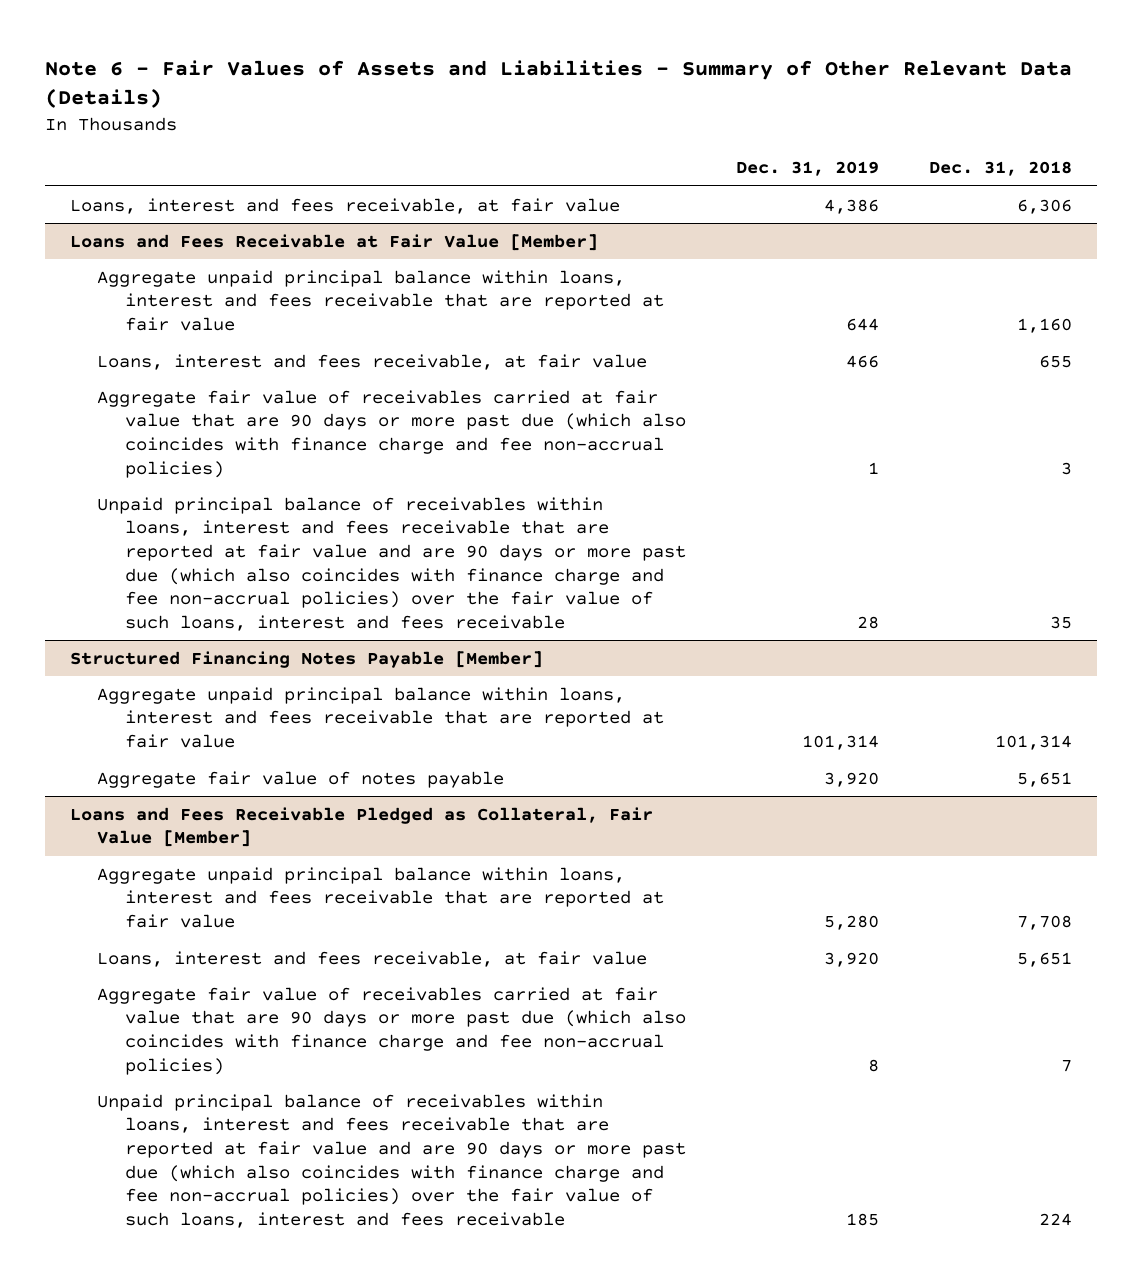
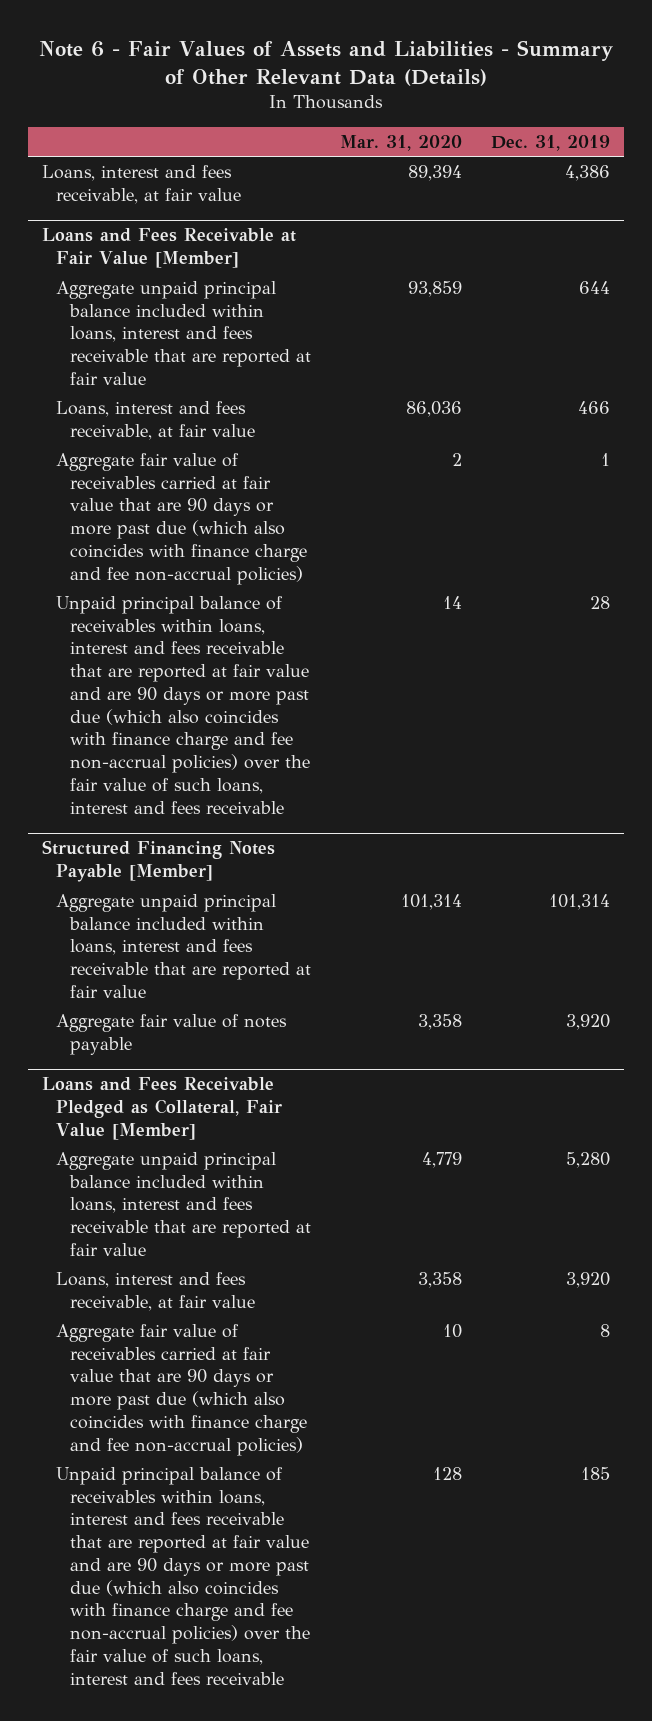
- | Dec. 31, 2019 | Dec. 31, 2018
+ | Mar. 31, 2020 | Dec. 31, 2019
@ Loans and Fees Receivable at Fair Value [Member]
- Aggregate unpaid principal balance within loans, interest and fees receivable that are reported at fair value | 644 | 1,160
+ Aggregate unpaid principal balance included within loans, interest and fees receivable that are reported at fair value | 93,859 | 644
@ Structured Financing Notes Payable [Member]
- Aggregate unpaid principal balance within loans, interest and fees receivable that are reported at fair value | 101,314 | 101,314
+ Aggregate unpaid principal balance included within loans, interest and fees receivable that are reported at fair value | 101,314 | 101,314
@ Loans and Fees Receivable Pledged as Collateral, Fair Value [Member]
- Aggregate unpaid principal balance within loans, interest and fees receivable that are reported at fair value | 5,280 | 7,708
+ Aggregate unpaid principal balance included within loans, interest and fees receivable that are reported at fair value | 4,779 | 5,280

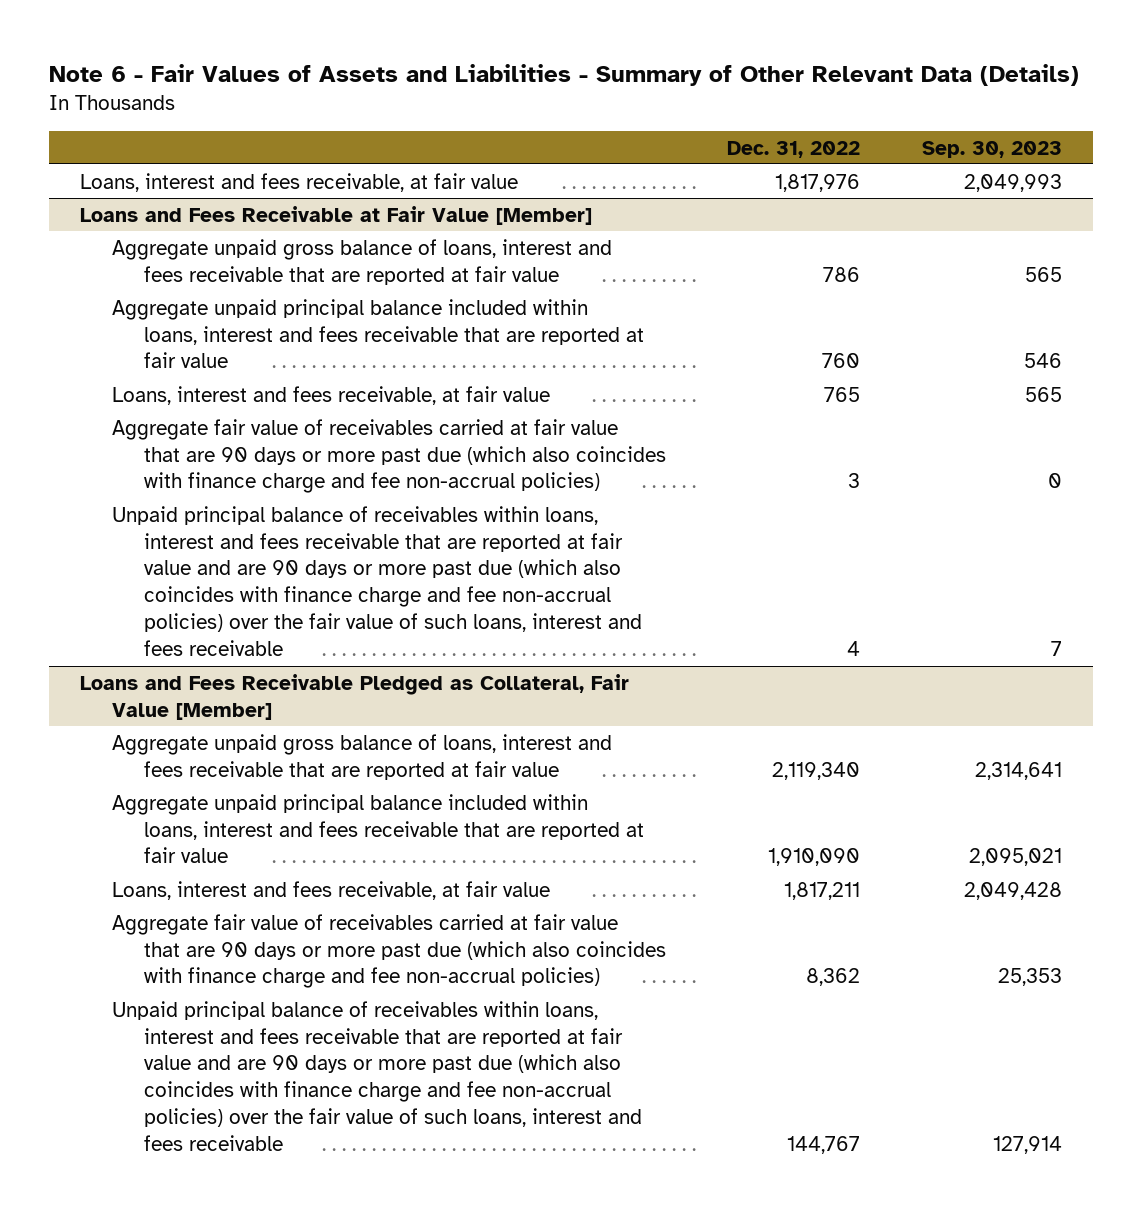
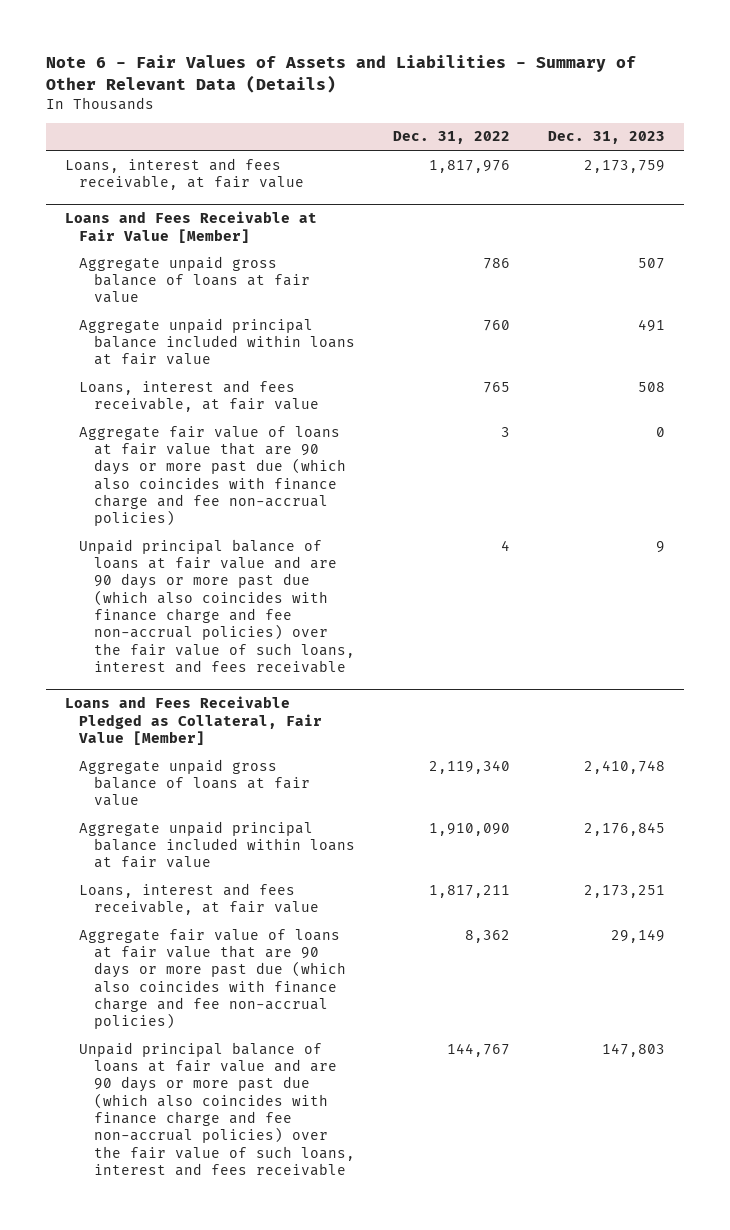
- | Dec. 31, 2022 | Sep. 30, 2023
+ | Dec. 31, 2022 | Dec. 31, 2023
@ Loans and Fees Receivable at Fair Value [Member]
- Aggregate unpaid gross balance of loans, interest and fees receivable that are reported at fair value | 786 | 565
- Aggregate unpaid principal balance included within loans, interest and fees receivable that are reported at fair value | 760 | 546
+ Aggregate unpaid gross balance of loans at fair value | 786 | 507
+ Aggregate unpaid principal balance included within loans at fair value | 760 | 491
- Aggregate fair value of receivables carried at fair value that are 90 days or more past due (which also coincides with finance charge and fee non-accrual policies) | 3 | 0
- Unpaid principal balance of receivables within loans, interest and fees receivable that are reported at fair value and are 90 days or more past due (which also coincides with finance charge and fee non-accrual policies) over the fair value of such loans, interest and fees receivable | 4 | 7
+ Aggregate fair value of loans at fair value that are 90 days or more past due (which also coincides with finance charge and fee non-accrual policies) | 3 | 0
+ Unpaid principal balance of loans at fair value and are 90 days or more past due (which also coincides with finance charge and fee non-accrual policies) over the fair value of such loans, interest and fees receivable | 4 | 9
@ Loans and Fees Receivable Pledged as Collateral, Fair Value [Member]
- Aggregate unpaid gross balance of loans, interest and fees receivable that are reported at fair value | 2,119,340 | 2,314,641
- Aggregate unpaid principal balance included within loans, interest and fees receivable that are reported at fair value | 1,910,090 | 2,095,021
+ Aggregate unpaid gross balance of loans at fair value | 2,119,340 | 2,410,748
+ Aggregate unpaid principal balance included within loans at fair value | 1,910,090 | 2,176,845
- Aggregate fair value of receivables carried at fair value that are 90 days or more past due (which also coincides with finance charge and fee non-accrual policies) | 8,362 | 25,353
- Unpaid principal balance of receivables within loans, interest and fees receivable that are reported at fair value and are 90 days or more past due (which also coincides with finance charge and fee non-accrual policies) over the fair value of such loans, interest and fees receivable | 144,767 | 127,914
+ Aggregate fair value of loans at fair value that are 90 days or more past due (which also coincides with finance charge and fee non-accrual policies) | 8,362 | 29,149
+ Unpaid principal balance of loans at fair value and are 90 days or more past due (which also coincides with finance charge and fee non-accrual policies) over the fair value of such loans, interest and fees receivable | 144,767 | 147,803

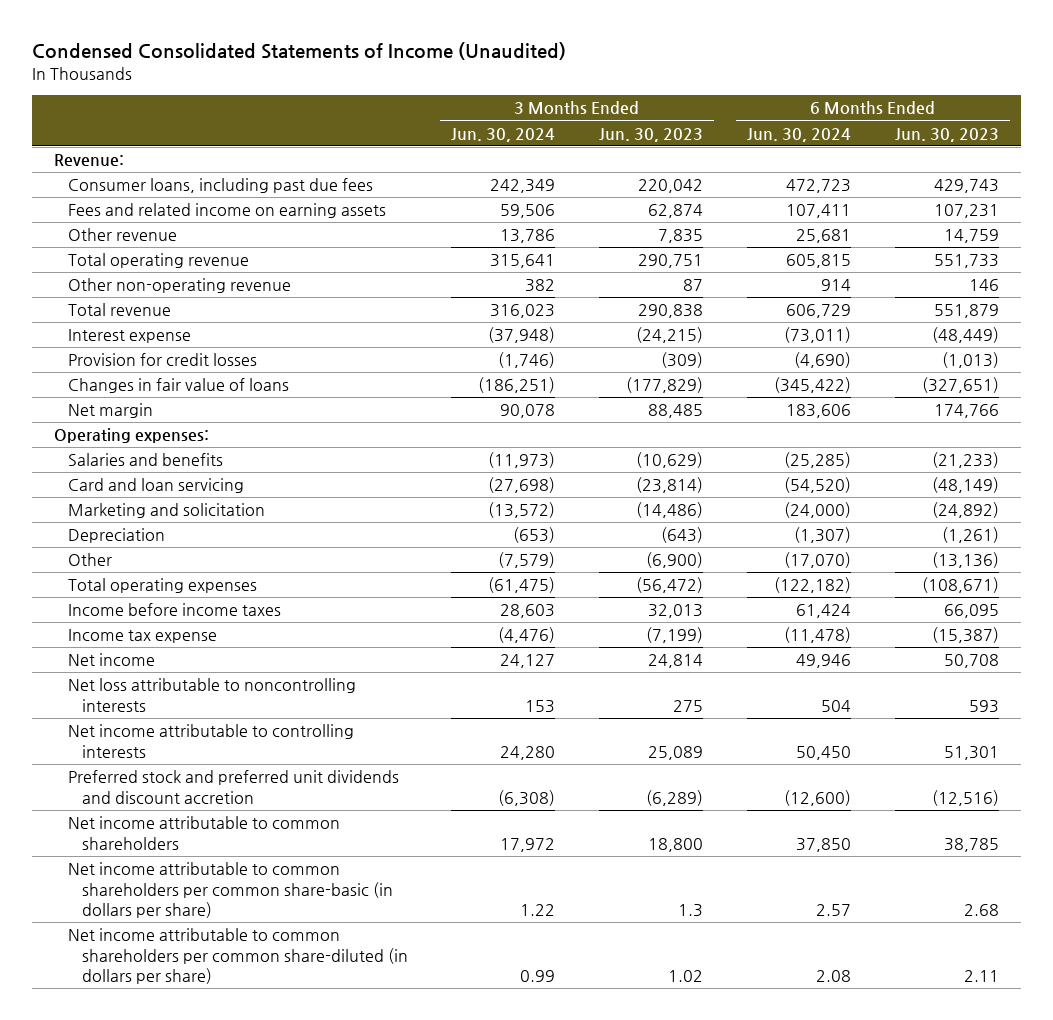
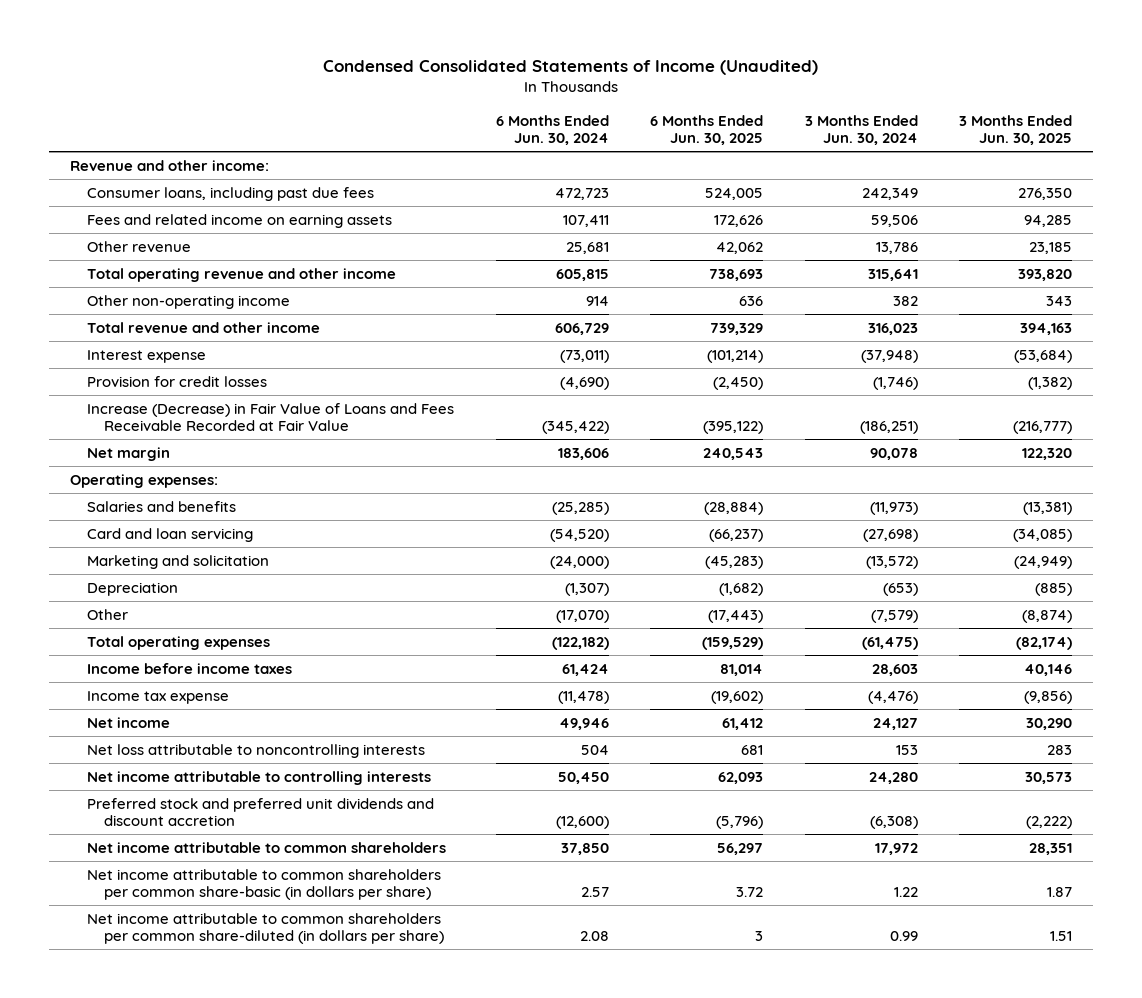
- | 3 Months Ended Jun. 30, 2024 | 3 Months Ended Jun. 30, 2023 | 6 Months Ended Jun. 30, 2024 | 6 Months Ended Jun. 30, 2023
+ | 6 Months Ended Jun. 30, 2024 | 6 Months Ended Jun. 30, 2025 | 3 Months Ended Jun. 30, 2024 | 3 Months Ended Jun. 30, 2025
- Revenue:
+ Revenue and other income:
- Total operating revenue | 315,641 | 290,751 | 605,815 | 551,733
- Other non-operating revenue | 382 | 87 | 914 | 146
- Total revenue | 316,023 | 290,838 | 606,729 | 551,879
+ Total operating revenue and other income | 605,815 | 738,693 | 315,641 | 393,820
+ Other non-operating income | 914 | 636 | 382 | 343
+ Total revenue and other income | 606,729 | 739,329 | 316,023 | 394,163
- Changes in fair value of loans | (186,251) | (177,829) | (345,422) | (327,651)
+ Increase (Decrease) in Fair Value of Loans and Fees Receivable Recorded at Fair Value | (345,422) | (395,122) | (186,251) | (216,777)

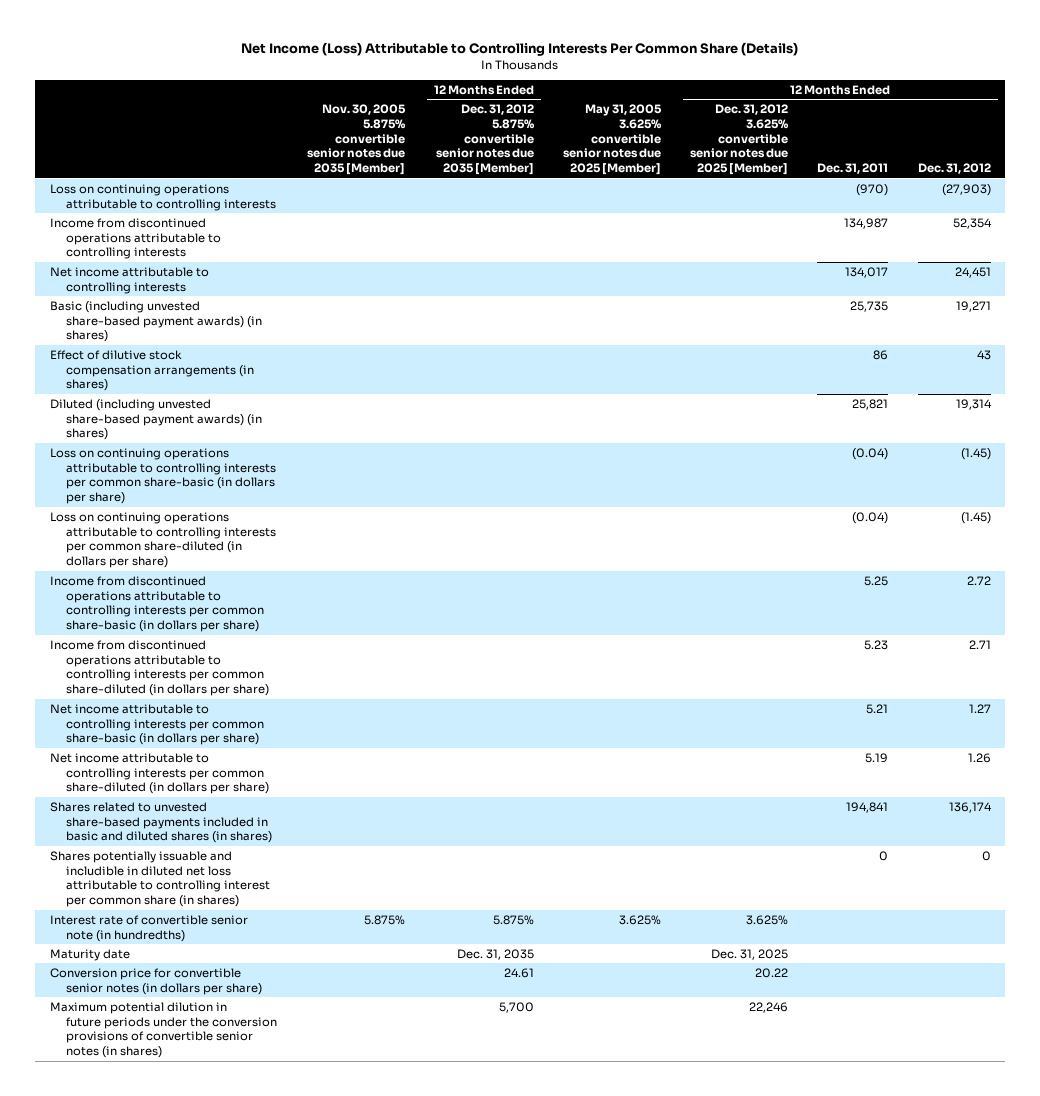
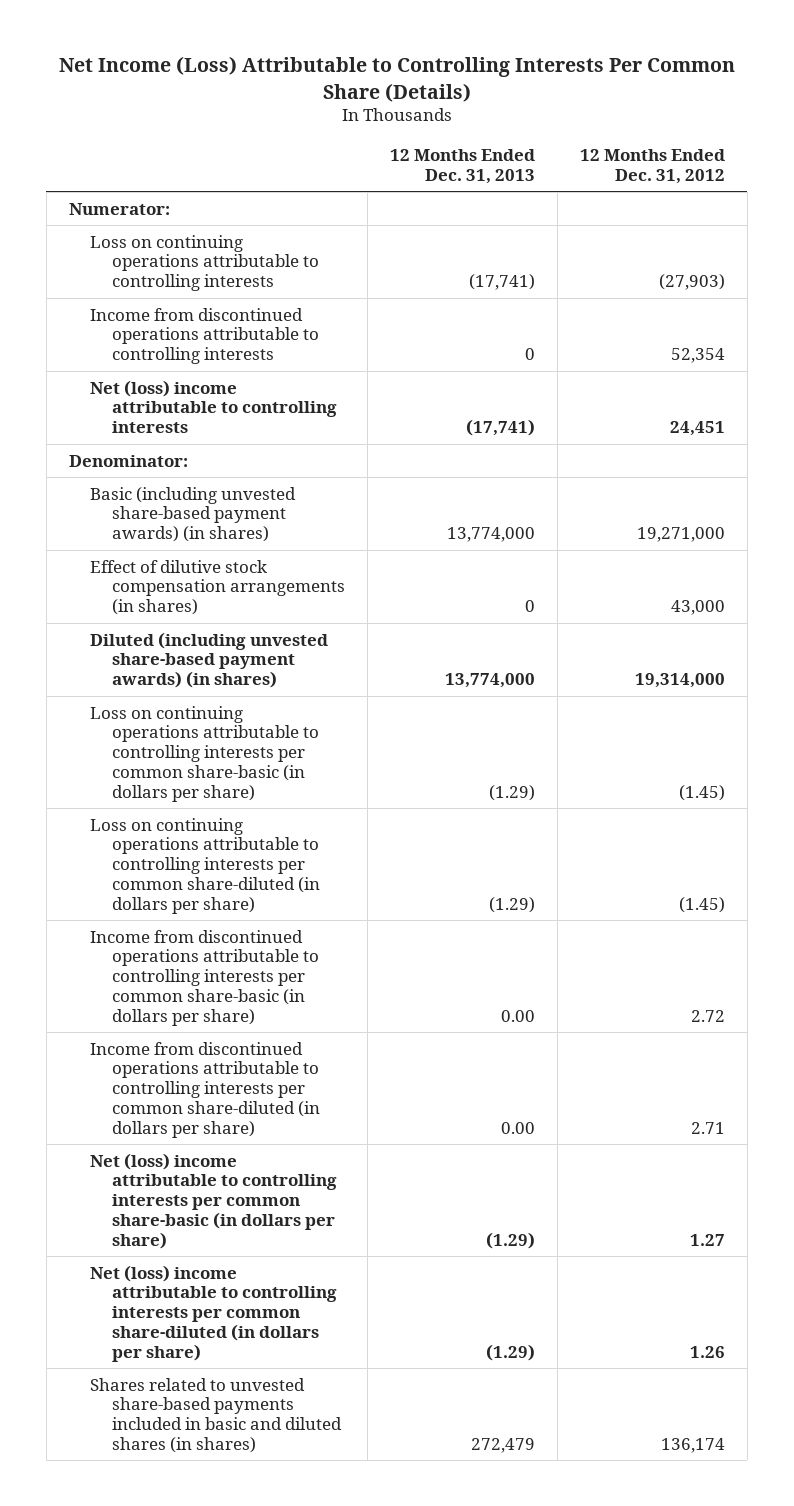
- | Nov. 30, 2005 5.875% convertible senior notes due 2035 [Member] | 12 Months Ended Dec. 31, 2012 5.875% convertible senior notes due 2035 [Member] | May 31, 2005 3.625% convertible senior notes due 2025 [Member] | 12 Months Ended Dec. 31, 2012 3.625% convertible senior notes due 2025 [Member] | 12 Months Ended Dec. 31, 2011 | 12 Months Ended Dec. 31, 2012
+ | 12 Months Ended Dec. 31, 2013 | 12 Months Ended Dec. 31, 2012
+ Numerator:
- Net income attributable to controlling interests | | | | | 134,017 | 24,451
- Basic (including unvested share-based payment awards) (in shares) | | | | | 25,735 | 19,271
- Effect of dilutive stock compensation arrangements (in shares) | | | | | 86 | 43
- Diluted (including unvested share-based payment awards) (in shares) | | | | | 25,821 | 19,314
+ Net (loss) income attributable to controlling interests | (17,741) | 24,451
+ Denominator:
+ Basic (including unvested share-based payment awards) (in shares) | 13,774,000 | 19,271,000
+ Effect of dilutive stock compensation arrangements (in shares) | 0 | 43,000
+ Diluted (including unvested share-based payment awards) (in shares) | 13,774,000 | 19,314,000
- Net income attributable to controlling interests per common share-basic (in dollars per share) | | | | | 5.21 | 1.27
- Net income attributable to controlling interests per common share-diluted (in dollars per share) | | | | | 5.19 | 1.26
+ Net (loss) income attributable to controlling interests per common share-basic (in dollars per share) | (1.29) | 1.27
+ Net (loss) income attributable to controlling interests per common share-diluted (in dollars per share) | (1.29) | 1.26
- Shares potentially issuable and includible in diluted net loss attributable to controlling interest per common share (in shares) | | | | | 0 | 0
- Interest rate of convertible senior note (in hundredths) | 5.875% | 5.875% | 3.625% | 3.625% | |
- Maturity date | | Dec. 31, 2035 | | Dec. 31, 2025 | |
- Conversion price for convertible senior notes (in dollars per share) | | 24.61 | | 20.22 | |
- Maximum potential dilution in future periods under the conversion provisions of convertible senior notes (in shares) | | 5,700 | | 22,246 | |

